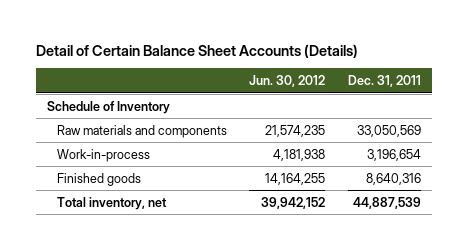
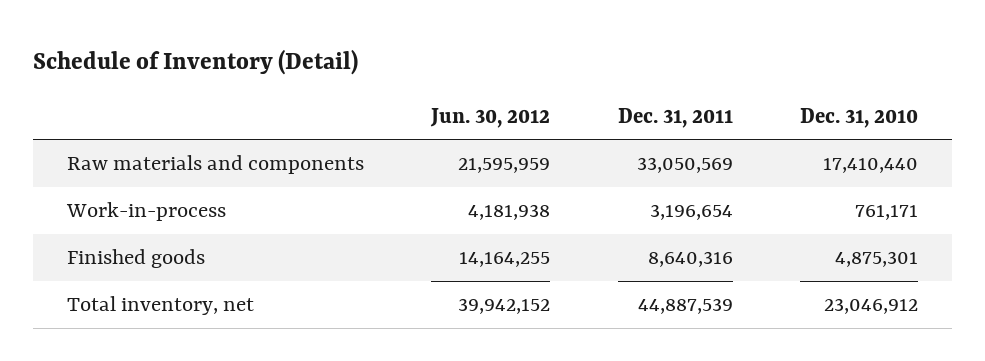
- Detail of Certain Balance Sheet Accounts (Details)
+ Schedule of Inventory (Detail)
- | Jun. 30, 2012 | Dec. 31, 2011
+ | Jun. 30, 2012 | Dec. 31, 2011 | Dec. 31, 2010
- Schedule of Inventory
- Raw materials and components | 21,574,235 | 33,050,569
+ Raw materials and components | 21,595,959 | 33,050,569 | 17,410,440

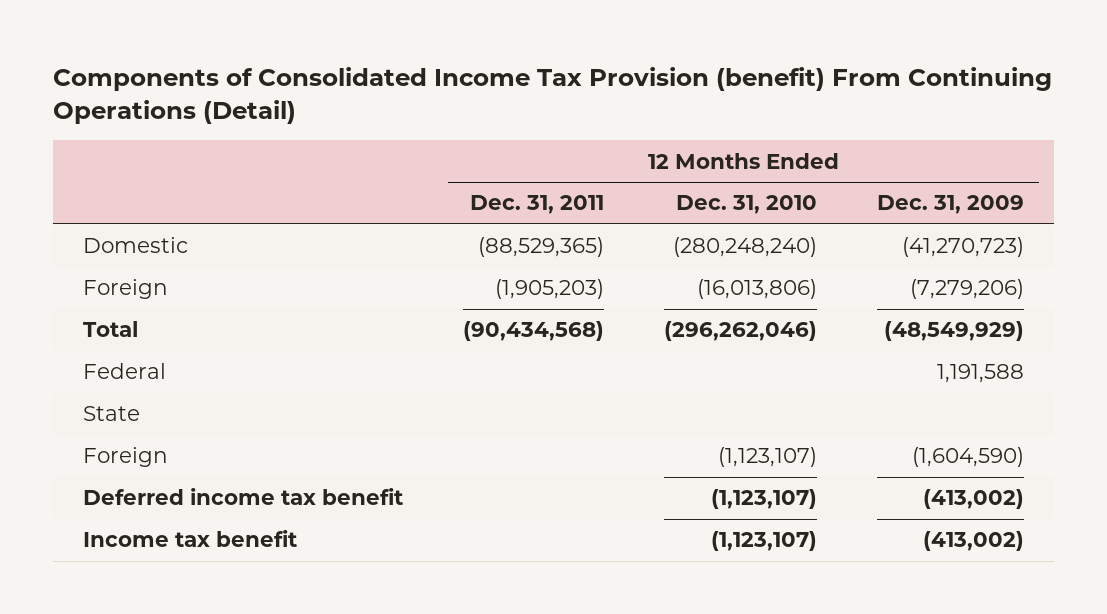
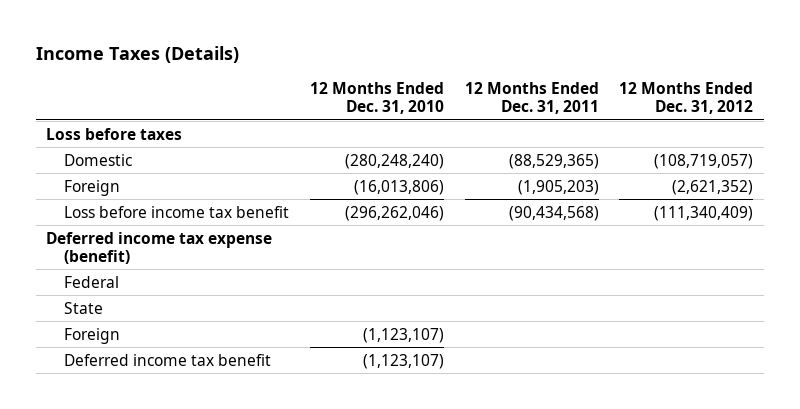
- Components of Consolidated Income Tax Provision (benefit) From Continuing Operations (Detail)
+ Income Taxes (Details)
- | 12 Months Ended Dec. 31, 2011 | 12 Months Ended Dec. 31, 2010 | 12 Months Ended Dec. 31, 2009
+ | 12 Months Ended Dec. 31, 2010 | 12 Months Ended Dec. 31, 2011 | 12 Months Ended Dec. 31, 2012
+ Loss before taxes
- Total | (90,434,568) | (296,262,046) | (48,549,929)
+ Loss before income tax benefit | (296,262,046) | (90,434,568) | (111,340,409)
+ Deferred income tax expense (benefit)
- Income tax benefit | | (1,123,107) | (413,002)

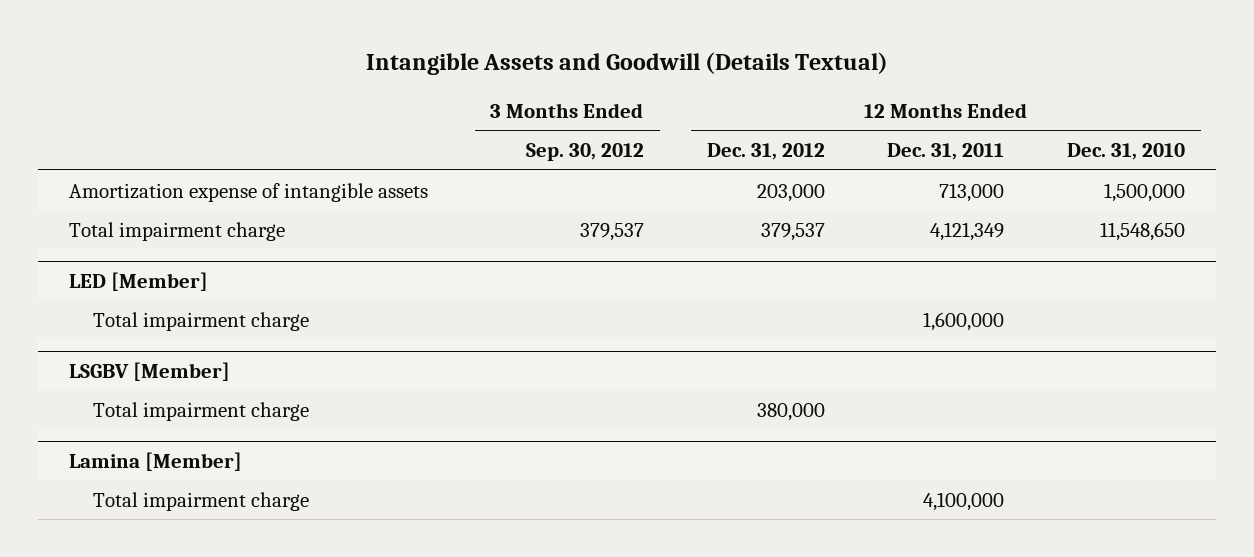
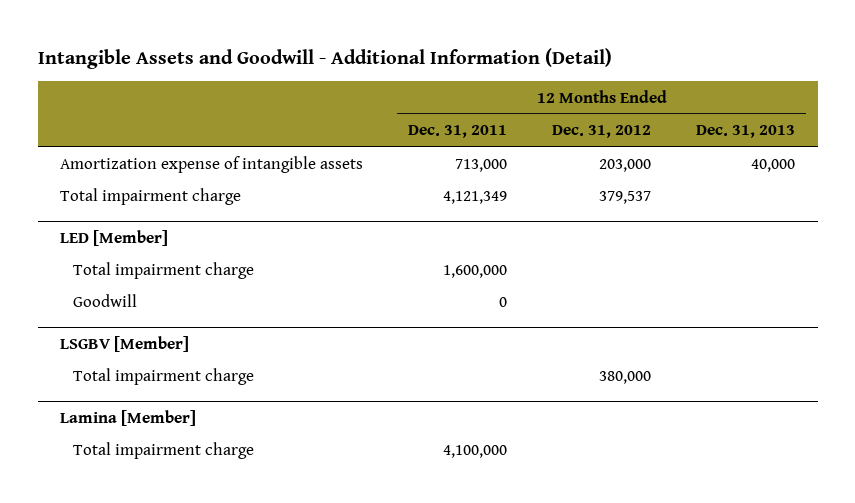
- Intangible Assets and Goodwill (Details Textual)
+ Intangible Assets and Goodwill - Additional Information (Detail)
- | 3 Months Ended Sep. 30, 2012 | 12 Months Ended Dec. 31, 2012 | 12 Months Ended Dec. 31, 2011 | 12 Months Ended Dec. 31, 2010
+ | 12 Months Ended Dec. 31, 2011 | 12 Months Ended Dec. 31, 2012 | 12 Months Ended Dec. 31, 2013
@ LED [Member]
+ Goodwill | 0 | |

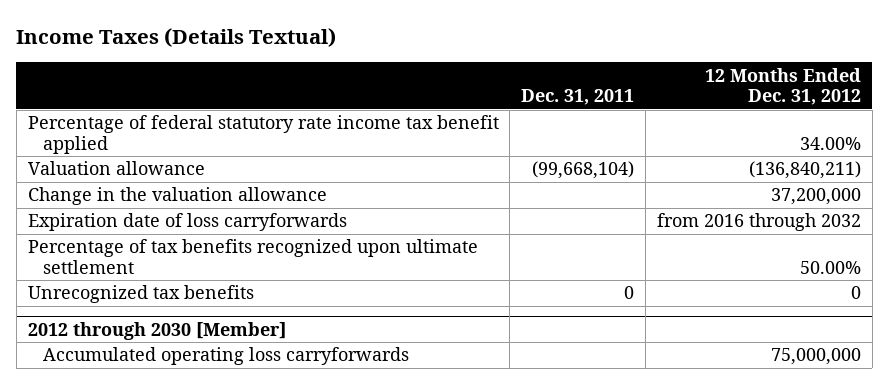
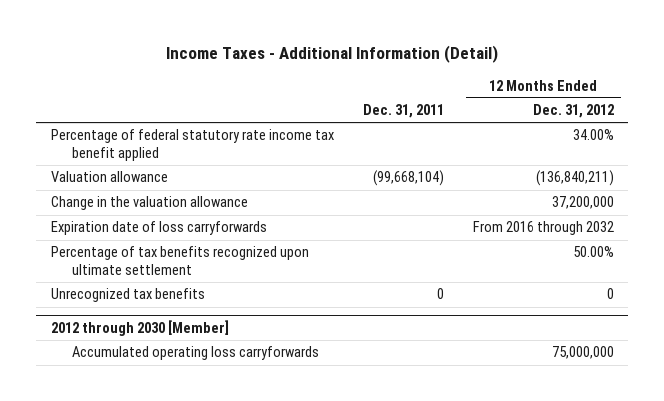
- Income Taxes (Details Textual)
+ Income Taxes - Additional Information (Detail)
- Expiration date of loss carryforwards | | from 2016 through 2032
+ Expiration date of loss carryforwards | | From 2016 through 2032

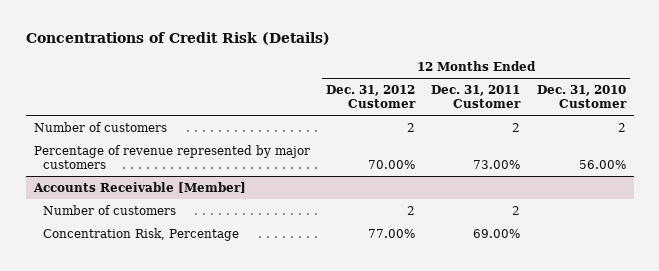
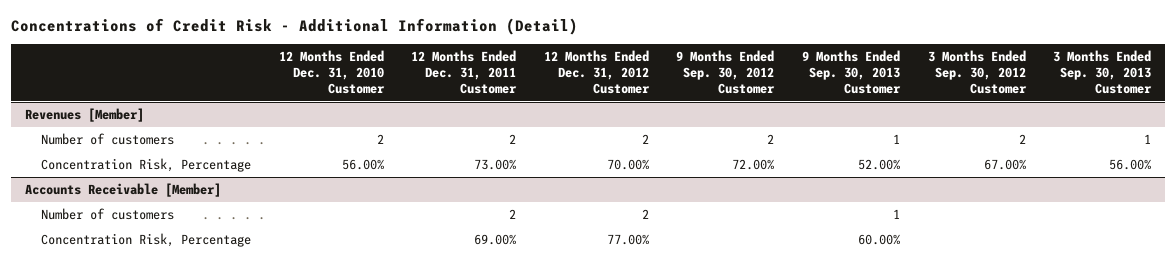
- Concentrations of Credit Risk (Details)
+ Concentrations of Credit Risk - Additional Information (Detail)
- | 12 Months Ended Dec. 31, 2012 Customer | 12 Months Ended Dec. 31, 2011 Customer | 12 Months Ended Dec. 31, 2010 Customer
+ | 12 Months Ended Dec. 31, 2010 Customer | 12 Months Ended Dec. 31, 2011 Customer | 12 Months Ended Dec. 31, 2012 Customer | 9 Months Ended Sep. 30, 2012 Customer | 9 Months Ended Sep. 30, 2013 Customer | 3 Months Ended Sep. 30, 2012 Customer | 3 Months Ended Sep. 30, 2013 Customer
+ Revenues [Member]
- Percentage of revenue represented by major customers | 70.00% | 73.00% | 56.00%
+ Concentration Risk, Percentage | 56.00% | 73.00% | 70.00% | 72.00% | 52.00% | 67.00% | 56.00%

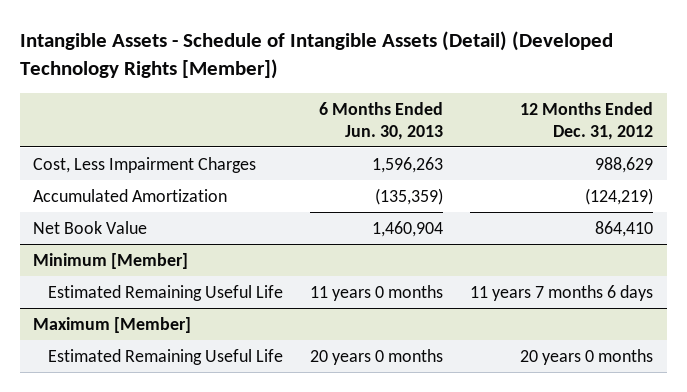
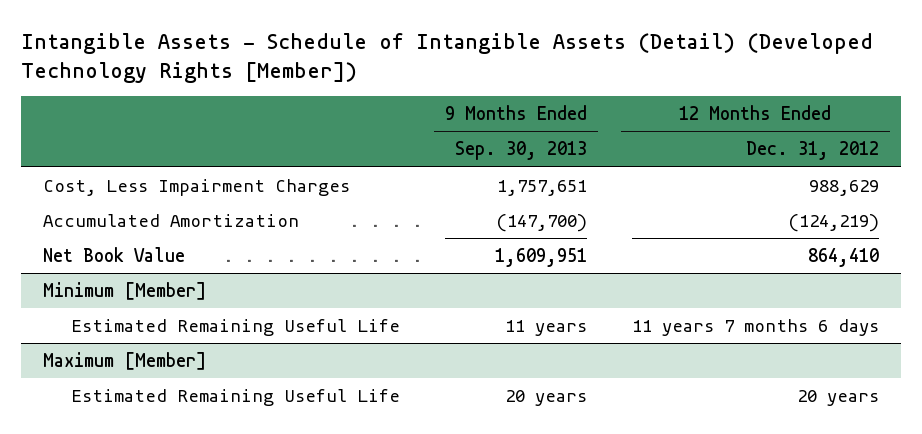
- | 6 Months Ended Jun. 30, 2013 | 12 Months Ended Dec. 31, 2012
+ | 9 Months Ended Sep. 30, 2013 | 12 Months Ended Dec. 31, 2012
@ Maximum [Member]
- Estimated Remaining Useful Life | 20 years 0 months | 20 years 0 months
+ Estimated Remaining Useful Life | 20 years | 20 years

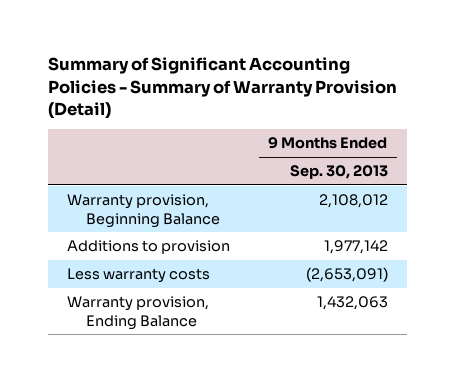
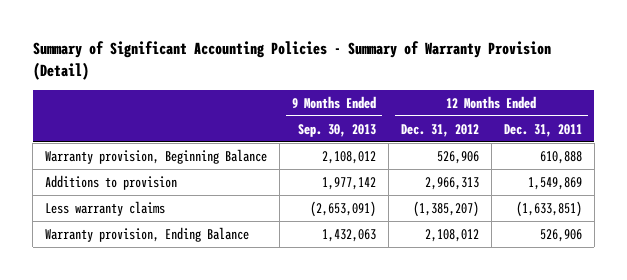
- | 9 Months Ended Sep. 30, 2013
+ | 9 Months Ended Sep. 30, 2013 | 12 Months Ended Dec. 31, 2012 | 12 Months Ended Dec. 31, 2011
- Less warranty costs | (2,653,091)
+ Less warranty claims | (2,653,091) | (1,385,207) | (1,633,851)

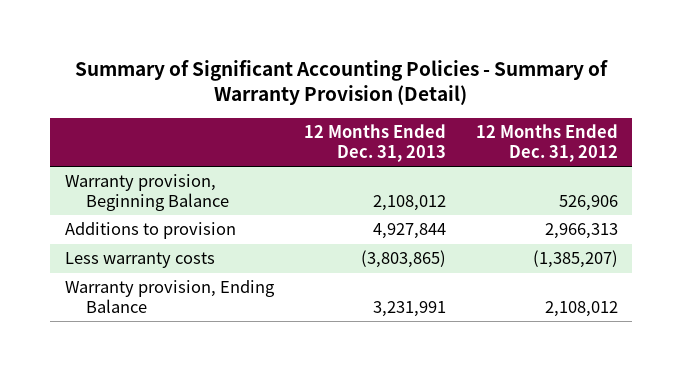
- | 9 Months Ended Sep. 30, 2013 | 12 Months Ended Dec. 31, 2012 | 12 Months Ended Dec. 31, 2011
+ | 12 Months Ended Dec. 31, 2013 | 12 Months Ended Dec. 31, 2012
- Less warranty claims | (2,653,091) | (1,385,207) | (1,633,851)
+ Less warranty costs | (3,803,865) | (1,385,207)

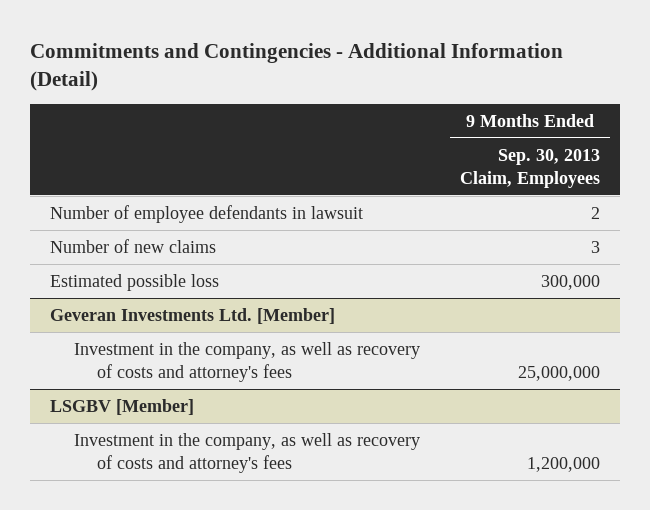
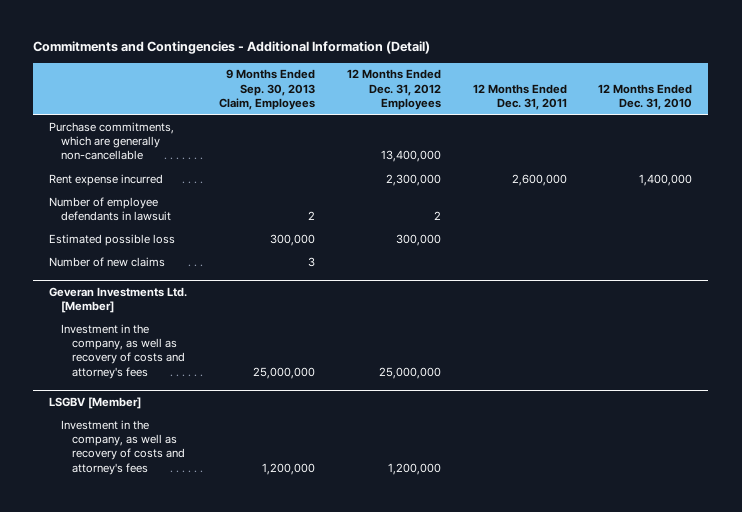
- | 9 Months Ended Sep. 30, 2013 Claim, Employees
+ | 9 Months Ended Sep. 30, 2013 Claim, Employees | 12 Months Ended Dec. 31, 2012 Employees | 12 Months Ended Dec. 31, 2011 | 12 Months Ended Dec. 31, 2010
+ Purchase commitments, which are generally non-cancellable | | 13,400,000 | |
+ Rent expense incurred | | 2,300,000 | 2,600,000 | 1,400,000
moved down: Number of new claims | 3 | | |

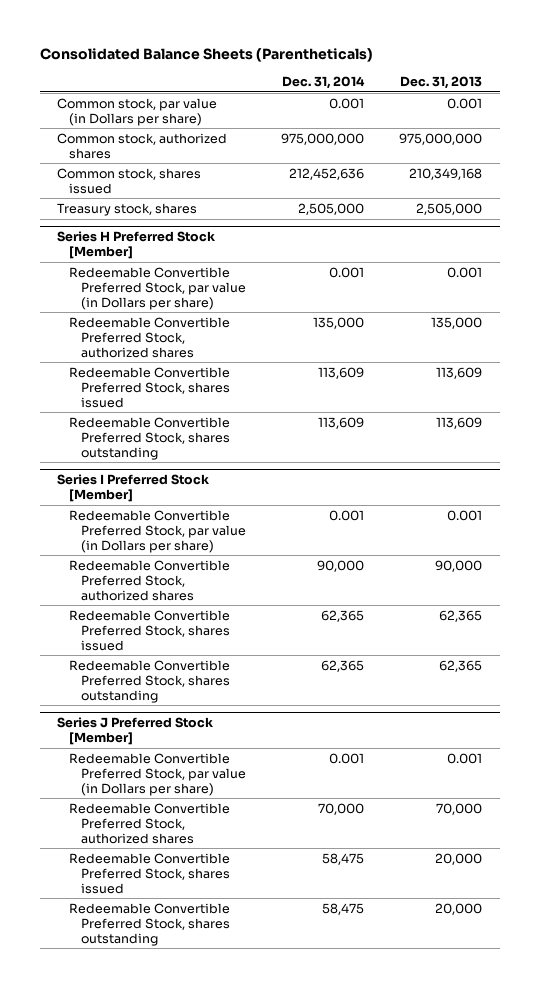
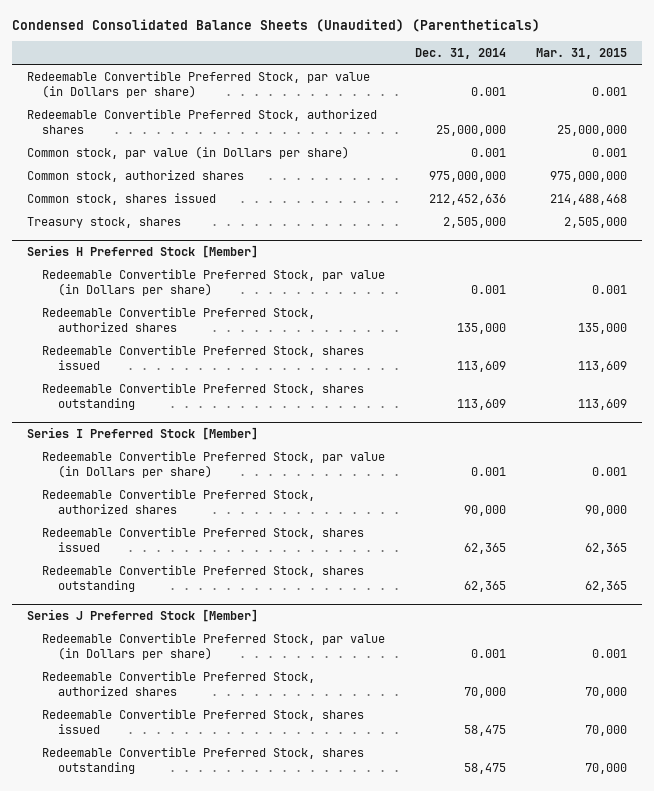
- Consolidated Balance Sheets (Parentheticals)
+ Condensed Consolidated Balance Sheets (Unaudited) (Parentheticals)
- | Dec. 31, 2014 | Dec. 31, 2013
+ | Dec. 31, 2014 | Mar. 31, 2015
+ Redeemable Convertible Preferred Stock, par value (in Dollars per share) | 0.001 | 0.001
+ Redeemable Convertible Preferred Stock, authorized shares | 25,000,000 | 25,000,000

